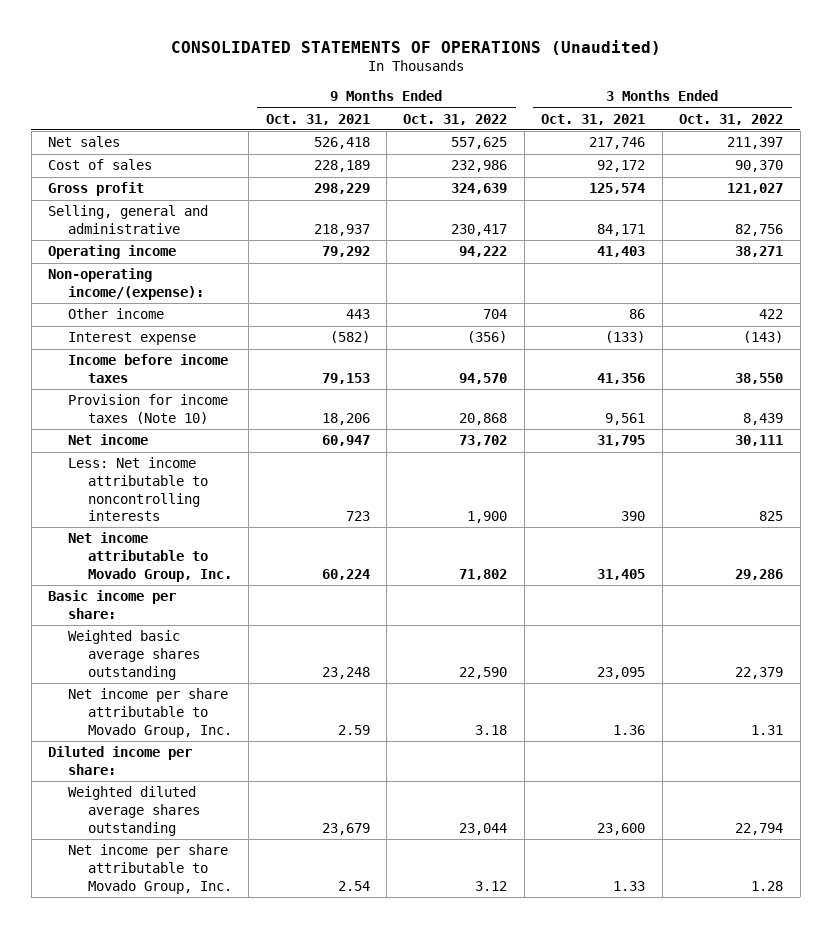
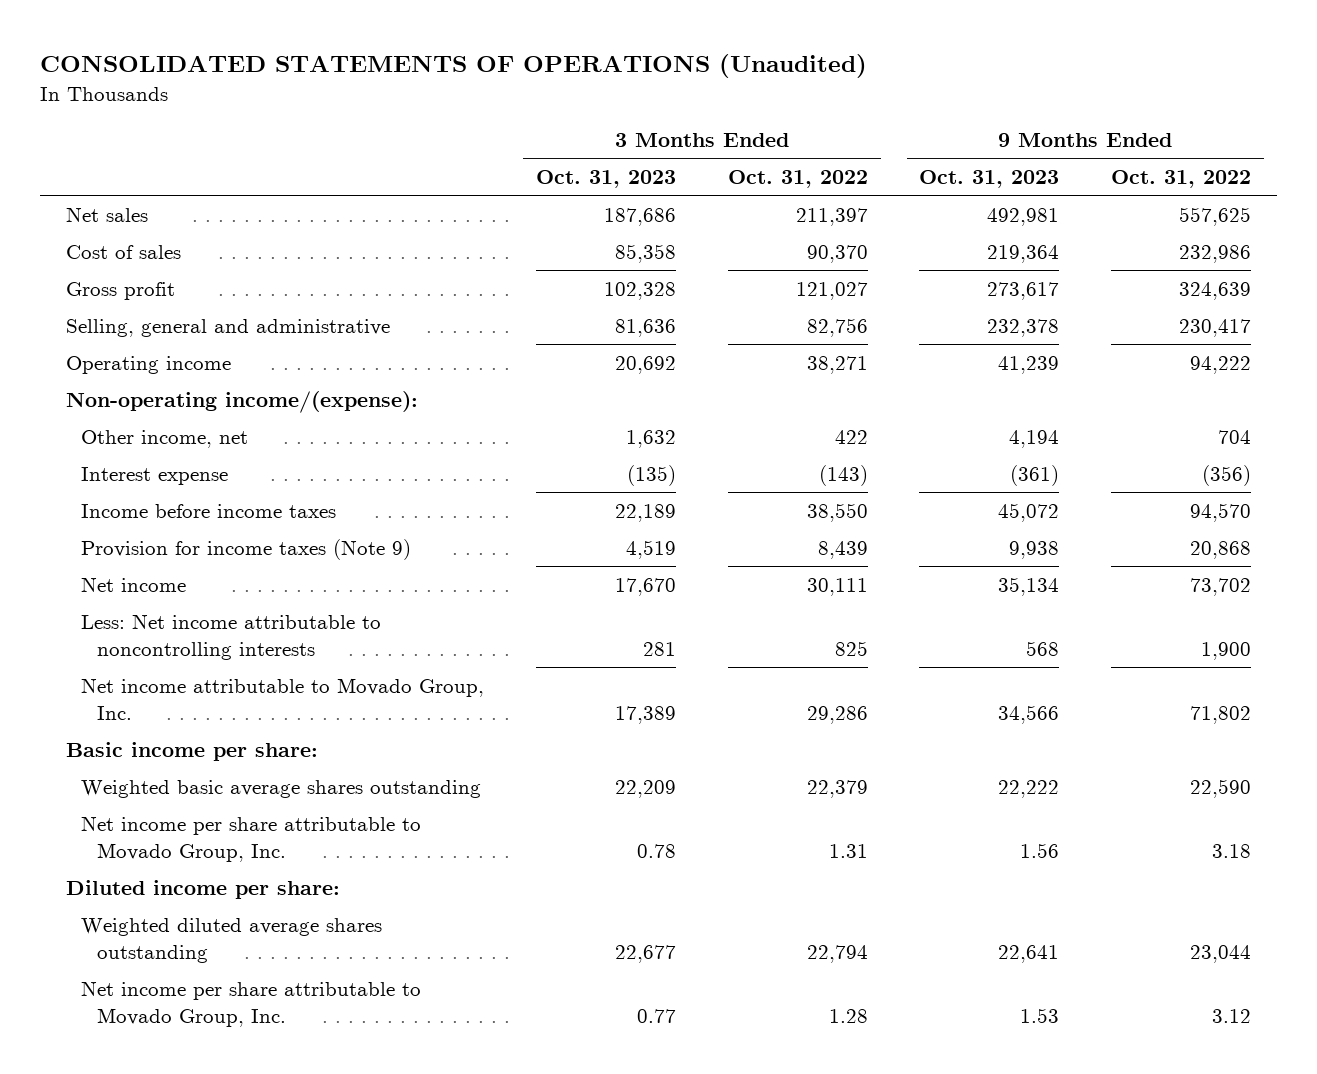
- | 9 Months Ended Oct. 31, 2021 | 9 Months Ended Oct. 31, 2022 | 3 Months Ended Oct. 31, 2021 | 3 Months Ended Oct. 31, 2022
+ | 3 Months Ended Oct. 31, 2023 | 3 Months Ended Oct. 31, 2022 | 9 Months Ended Oct. 31, 2023 | 9 Months Ended Oct. 31, 2022
- Other income | 443 | 704 | 86 | 422
+ Other income, net | 1,632 | 422 | 4,194 | 704
- Provision for income taxes (Note 10) | 18,206 | 20,868 | 9,561 | 8,439
+ Provision for income taxes (Note 9) | 4,519 | 8,439 | 9,938 | 20,868

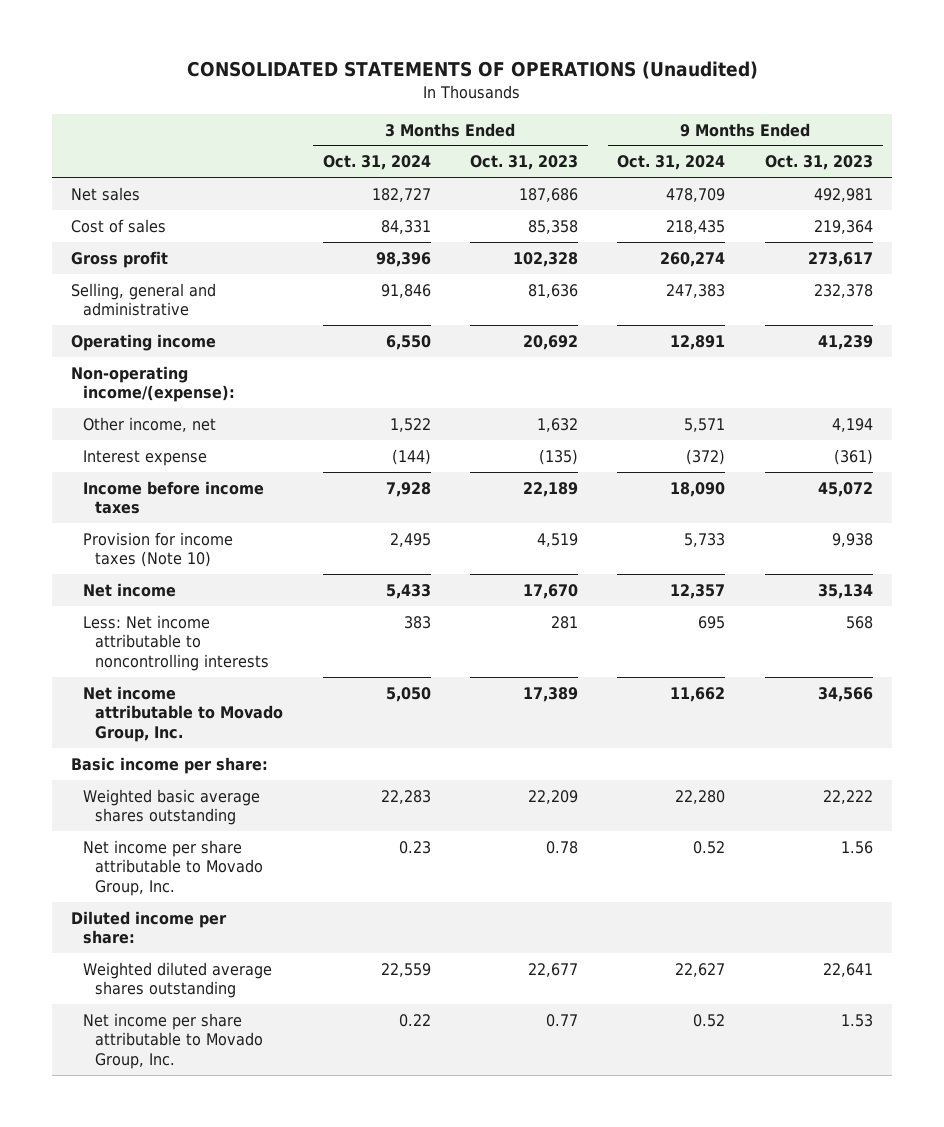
- | 3 Months Ended Oct. 31, 2023 | 3 Months Ended Oct. 31, 2022 | 9 Months Ended Oct. 31, 2023 | 9 Months Ended Oct. 31, 2022
+ | 3 Months Ended Oct. 31, 2024 | 3 Months Ended Oct. 31, 2023 | 9 Months Ended Oct. 31, 2024 | 9 Months Ended Oct. 31, 2023
- Provision for income taxes (Note 9) | 4,519 | 8,439 | 9,938 | 20,868
+ Provision for income taxes (Note 10) | 2,495 | 4,519 | 5,733 | 9,938

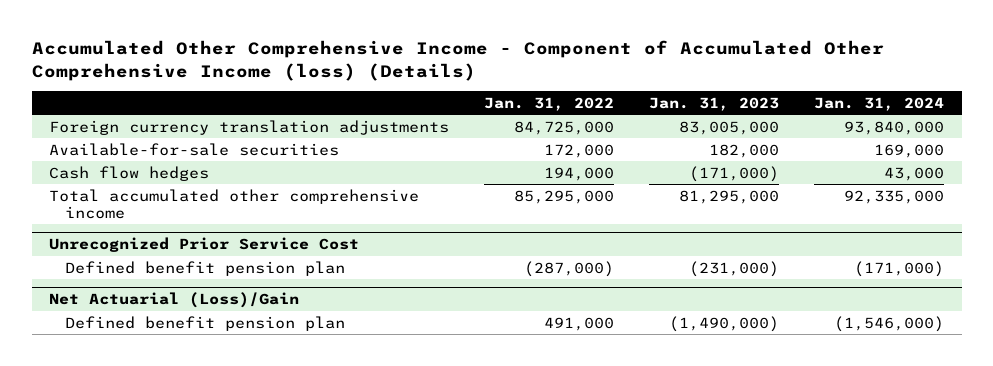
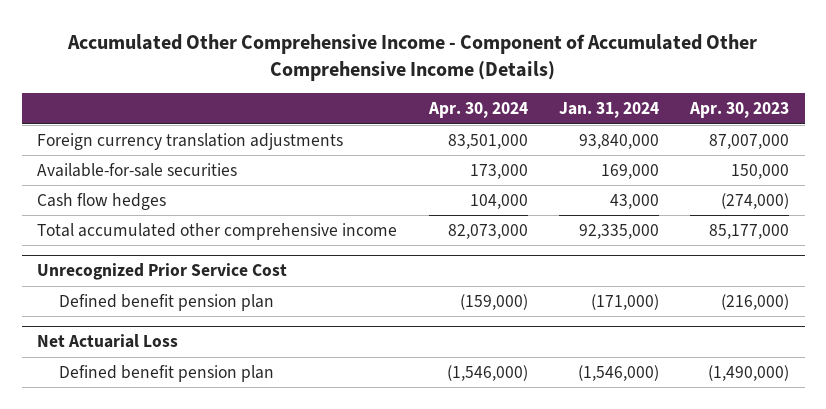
- Accumulated Other Comprehensive Income - Component of Accumulated Other Comprehensive Income (loss) (Details)
+ Accumulated Other Comprehensive Income - Component of Accumulated Other Comprehensive Income (Details)
- | Jan. 31, 2022 | Jan. 31, 2023 | Jan. 31, 2024
+ | Apr. 30, 2024 | Jan. 31, 2024 | Apr. 30, 2023
- Net Actuarial (Loss)/Gain
+ Net Actuarial Loss

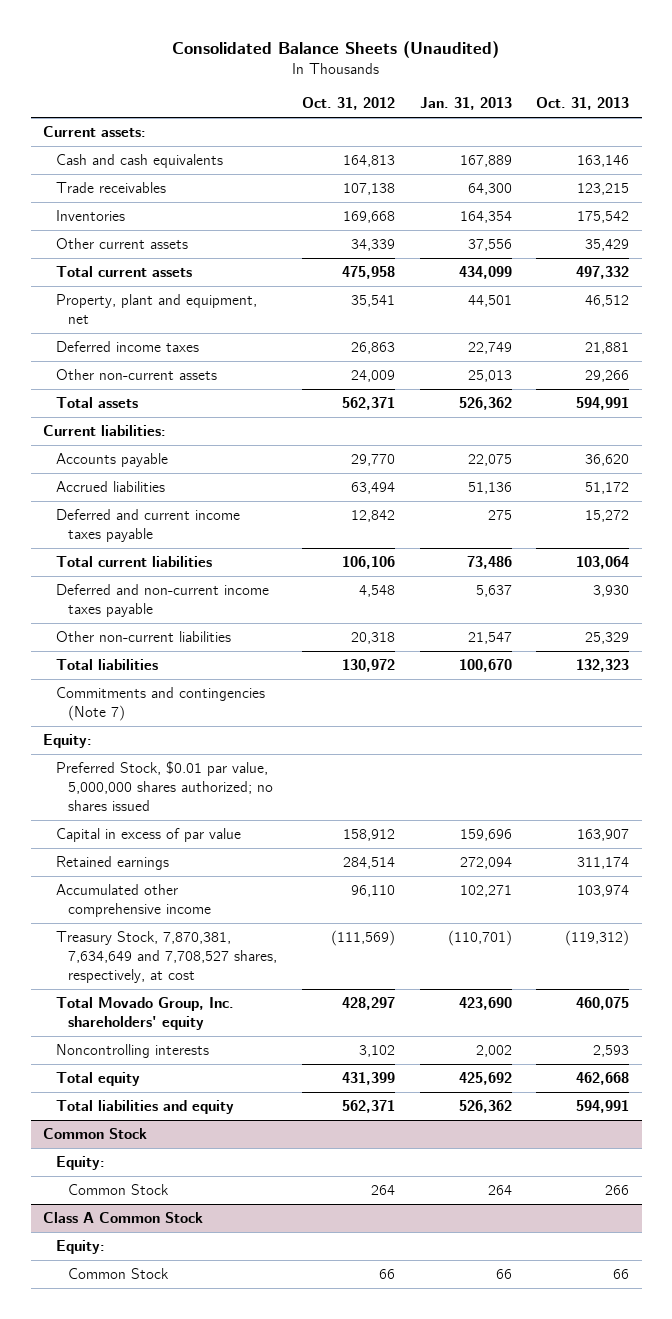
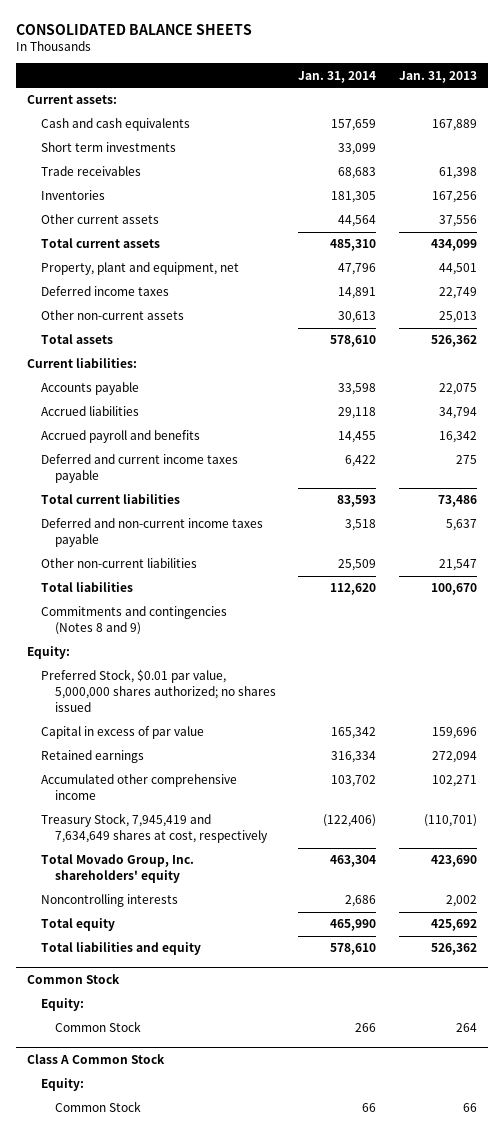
- Consolidated Balance Sheets (Unaudited)
+ CONSOLIDATED BALANCE SHEETS
- | Oct. 31, 2012 | Jan. 31, 2013 | Oct. 31, 2013
+ | Jan. 31, 2014 | Jan. 31, 2013
- Trade receivables | 107,138 | 64,300 | 123,215
- Inventories | 169,668 | 164,354 | 175,542
+ Short term investments | 33,099 |
+ Trade receivables | 68,683 | 61,398
+ Inventories | 181,305 | 167,256
- Accrued liabilities | 63,494 | 51,136 | 51,172
+ Accrued liabilities | 29,118 | 34,794
+ Accrued payroll and benefits | 14,455 | 16,342
- Commitments and contingencies (Note 7)
+ Commitments and contingencies (Notes 8 and 9)
- Treasury Stock, 7,870,381, 7,634,649 and 7,708,527 shares, respectively, at cost | (111,569) | (110,701) | (119,312)
+ Treasury Stock, 7,945,419 and 7,634,649 shares at cost, respectively | (122,406) | (110,701)

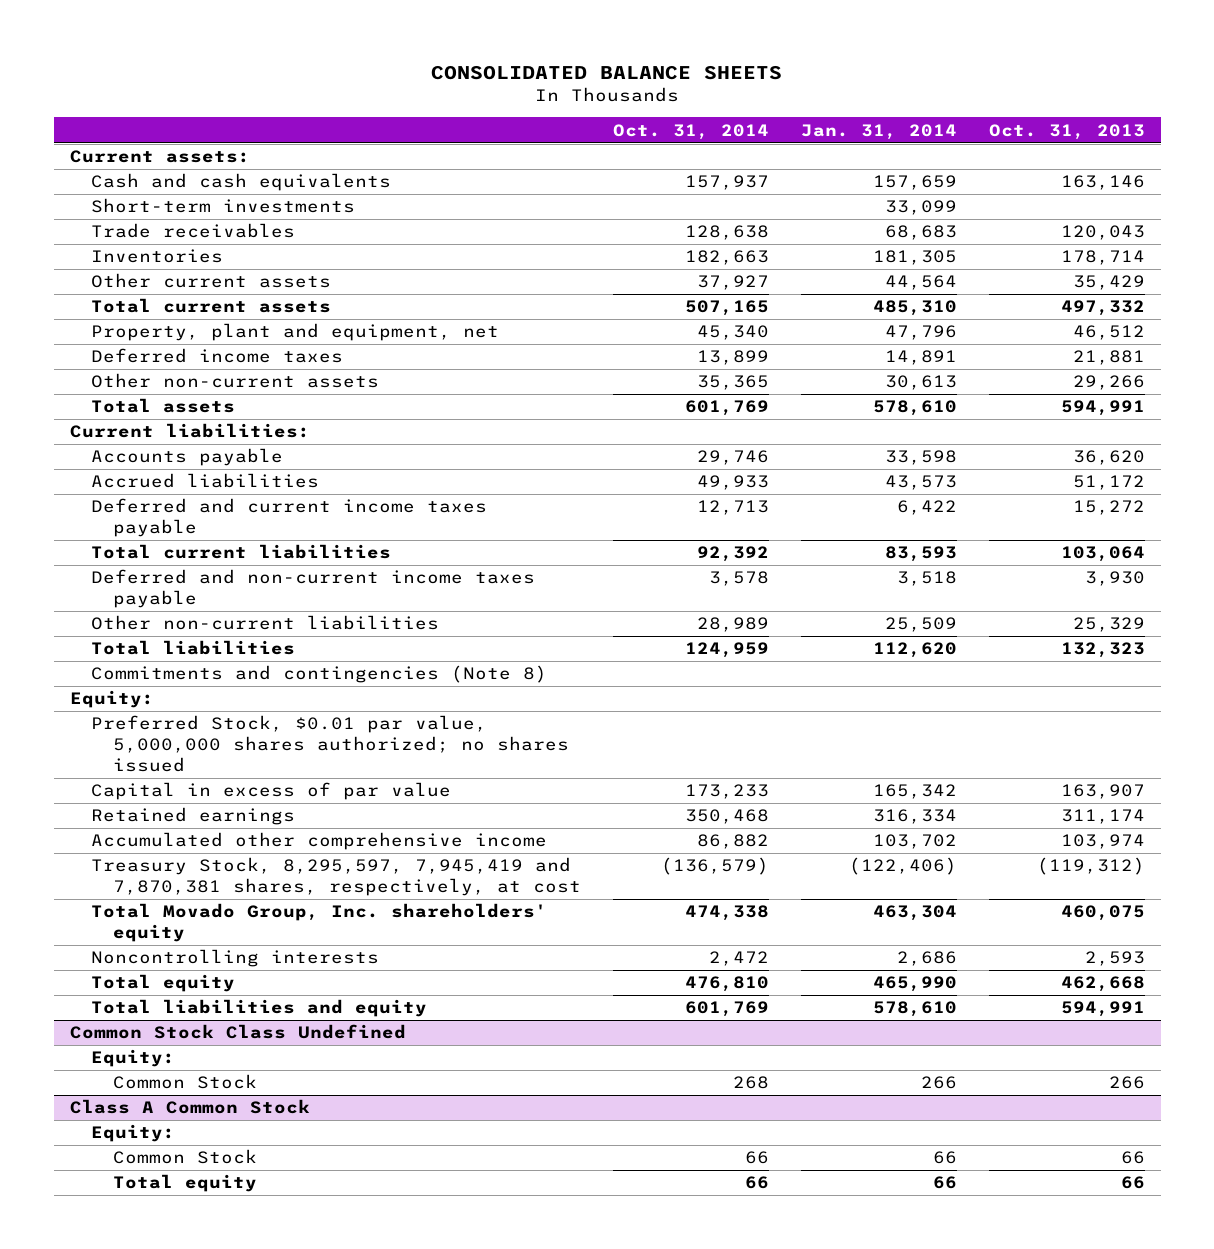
- | Jan. 31, 2014 | Jan. 31, 2013
+ | Oct. 31, 2014 | Jan. 31, 2014 | Oct. 31, 2013
- Short term investments | 33,099 |
+ Short-term investments | | 33,099 |
- Accrued liabilities | 29,118 | 34,794
- Accrued payroll and benefits | 14,455 | 16,342
+ Accrued liabilities | 49,933 | 43,573 | 51,172
- Commitments and contingencies (Notes 8 and 9)
+ Commitments and contingencies (Note 8)
- Treasury Stock, 7,945,419 and 7,634,649 shares at cost, respectively | (122,406) | (110,701)
+ Treasury Stock, 8,295,597, 7,945,419 and 7,870,381 shares, respectively, at cost | (136,579) | (122,406) | (119,312)
- Common Stock
+ Common Stock Class Undefined
@ Class A Common Stock
+ Total equity | 66 | 66 | 66

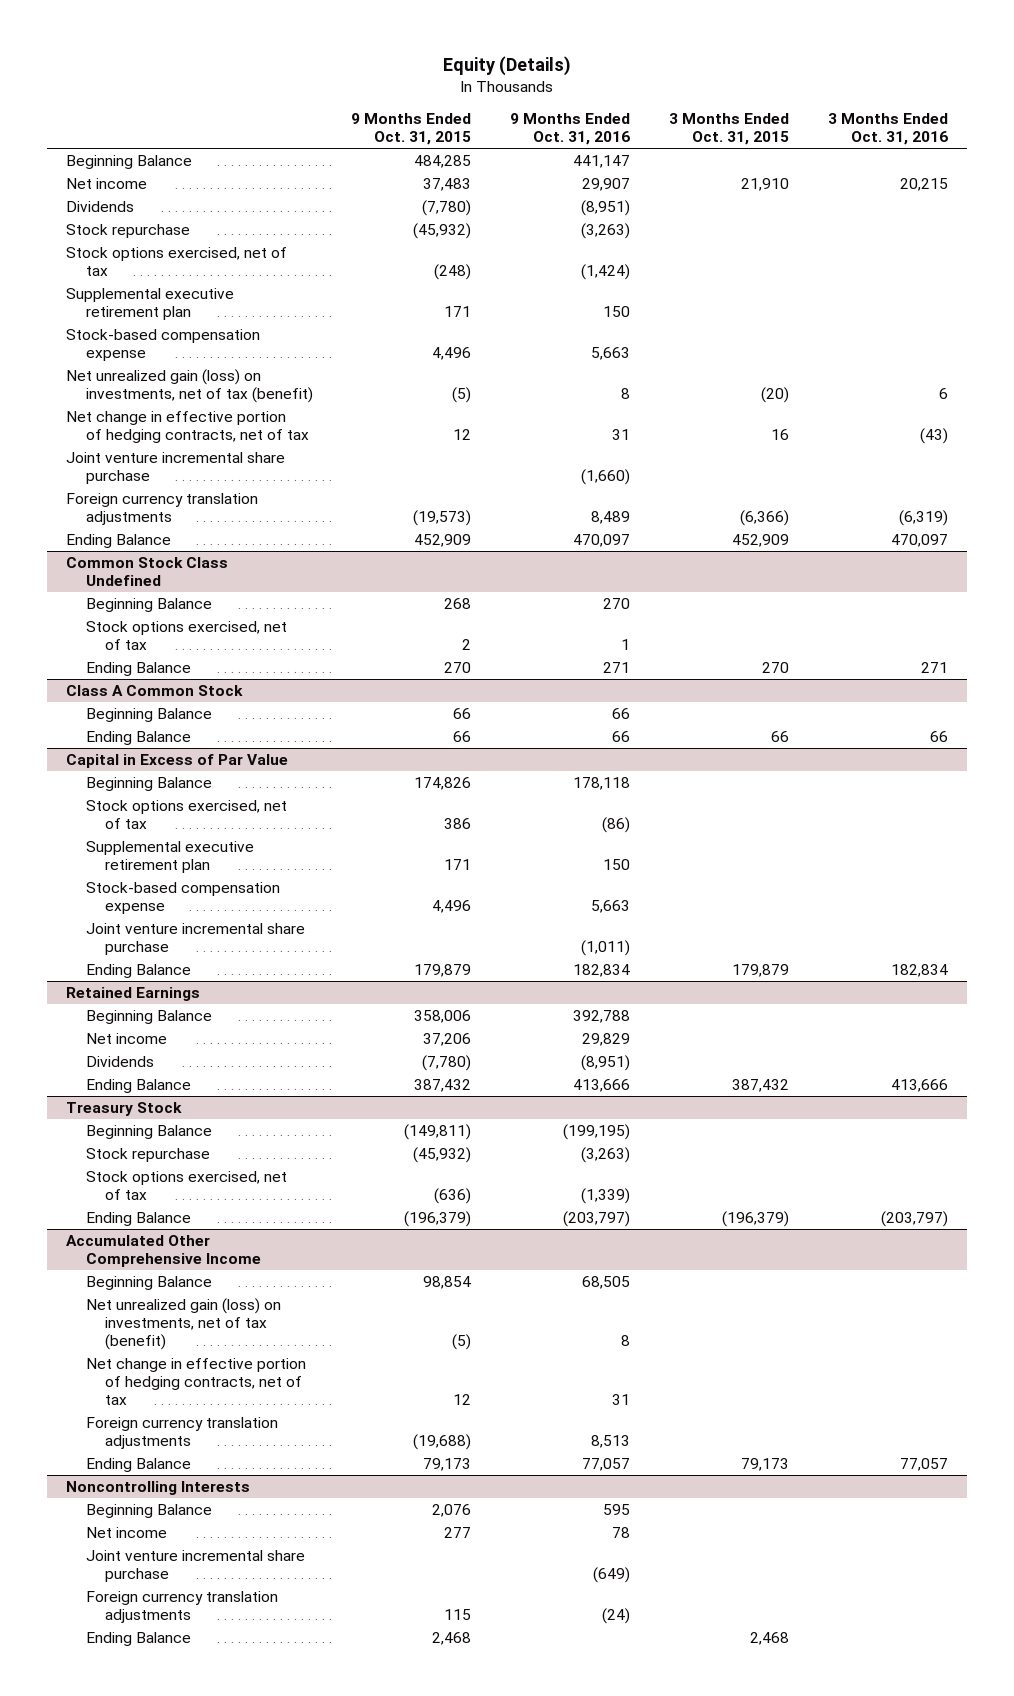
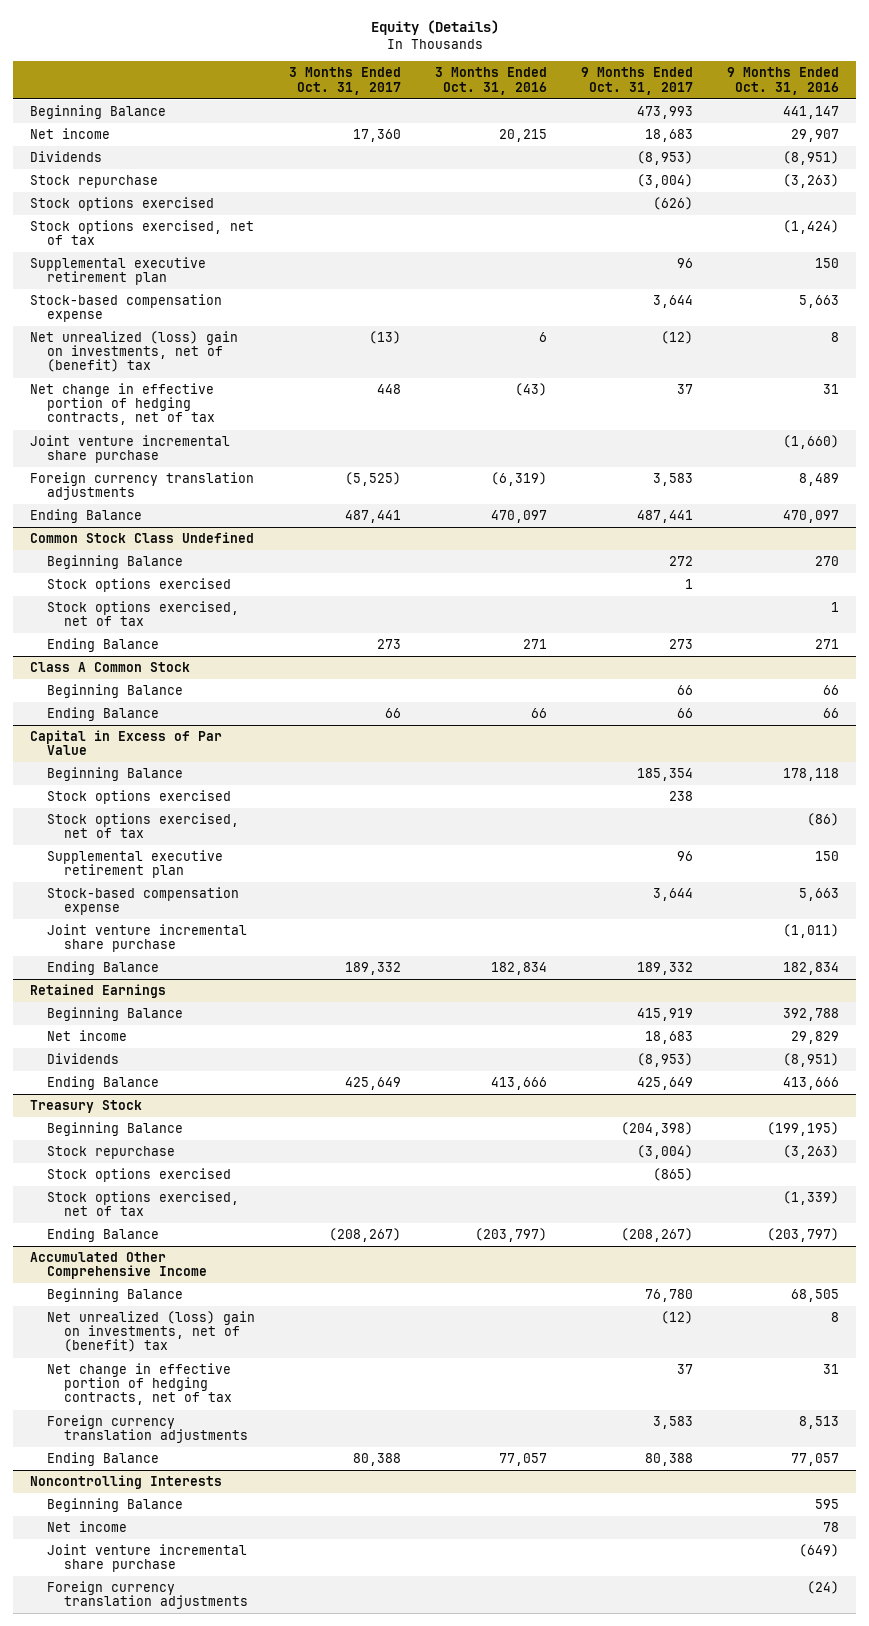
- | 9 Months Ended Oct. 31, 2015 | 9 Months Ended Oct. 31, 2016 | 3 Months Ended Oct. 31, 2015 | 3 Months Ended Oct. 31, 2016
+ | 3 Months Ended Oct. 31, 2017 | 3 Months Ended Oct. 31, 2016 | 9 Months Ended Oct. 31, 2017 | 9 Months Ended Oct. 31, 2016
+ Stock options exercised | | | (626) |
- Net unrealized gain (loss) on investments, net of tax (benefit) | (5) | 8 | (20) | 6
+ Net unrealized (loss) gain on investments, net of (benefit) tax | (13) | 6 | (12) | 8
@ Common Stock Class Undefined
+ Stock options exercised | | | 1 |
@ Capital in Excess of Par Value
+ Stock options exercised | | | 238 |
@ Treasury Stock
+ Stock options exercised | | | (865) |
@ Accumulated Other Comprehensive Income
- Net unrealized gain (loss) on investments, net of tax (benefit) | (5) | 8 | |
+ Net unrealized (loss) gain on investments, net of (benefit) tax | | | (12) | 8
@ Noncontrolling Interests
- Ending Balance | 2,468 | | 2,468 |

